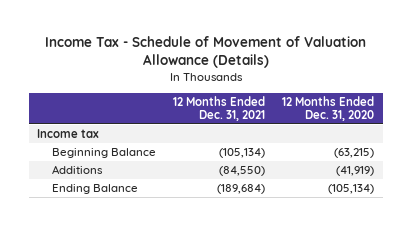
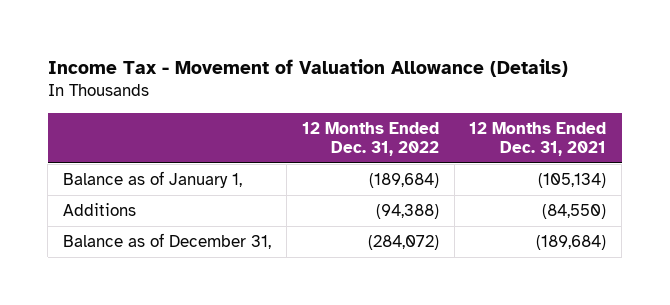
- Income Tax - Schedule of Movement of Valuation Allowance (Details)
+ Income Tax - Movement of Valuation Allowance (Details)
- | 12 Months Ended Dec. 31, 2021 | 12 Months Ended Dec. 31, 2020
+ | 12 Months Ended Dec. 31, 2022 | 12 Months Ended Dec. 31, 2021
- Income tax
- Beginning Balance | (105,134) | (63,215)
+ Balance as of January 1, | (189,684) | (105,134)
- Ending Balance | (189,684) | (105,134)
+ Balance as of December 31, | (284,072) | (189,684)

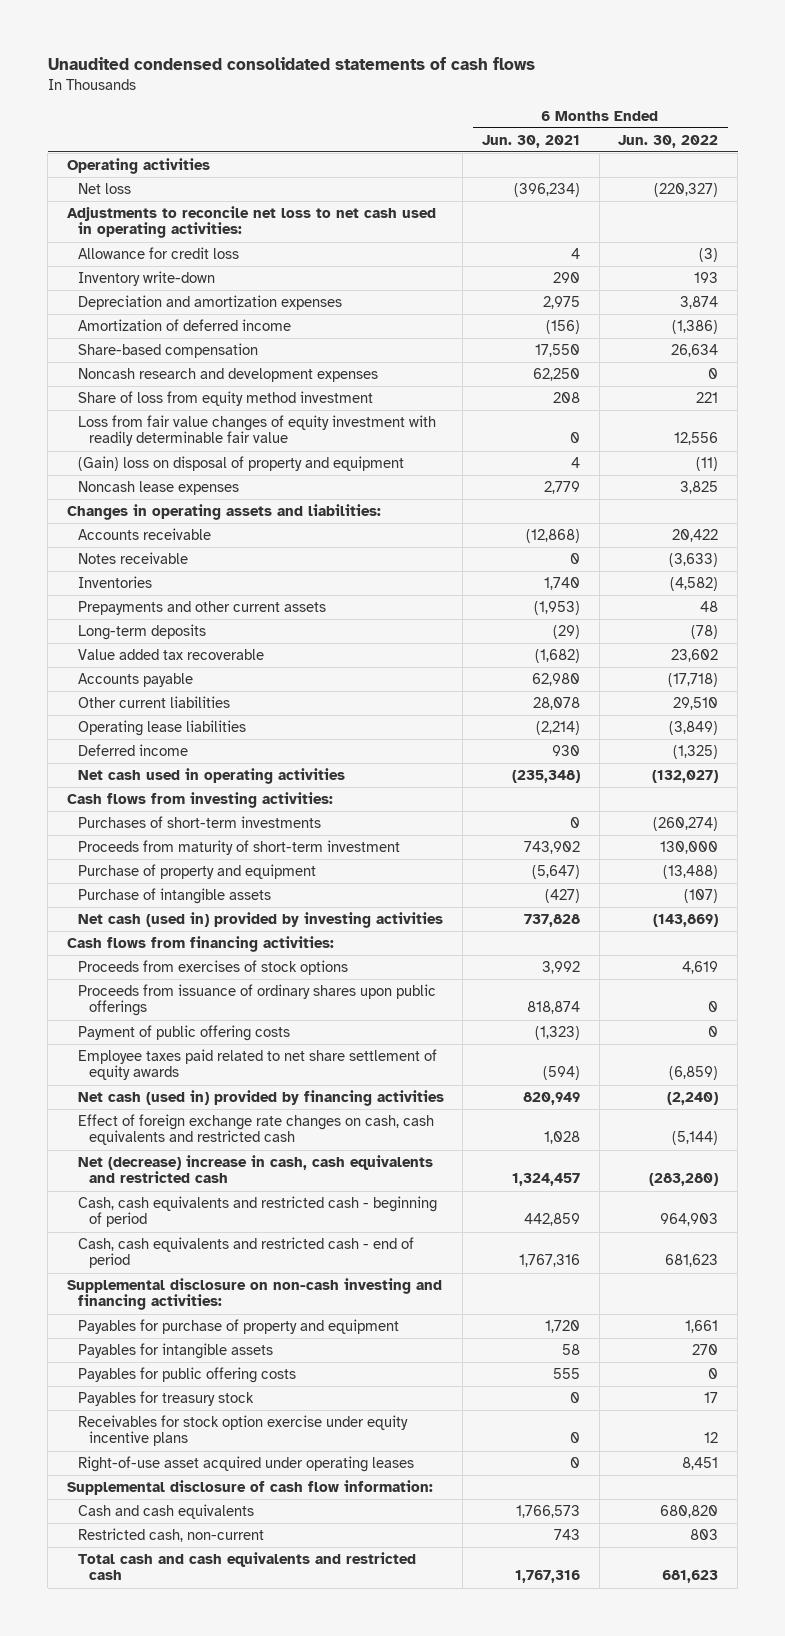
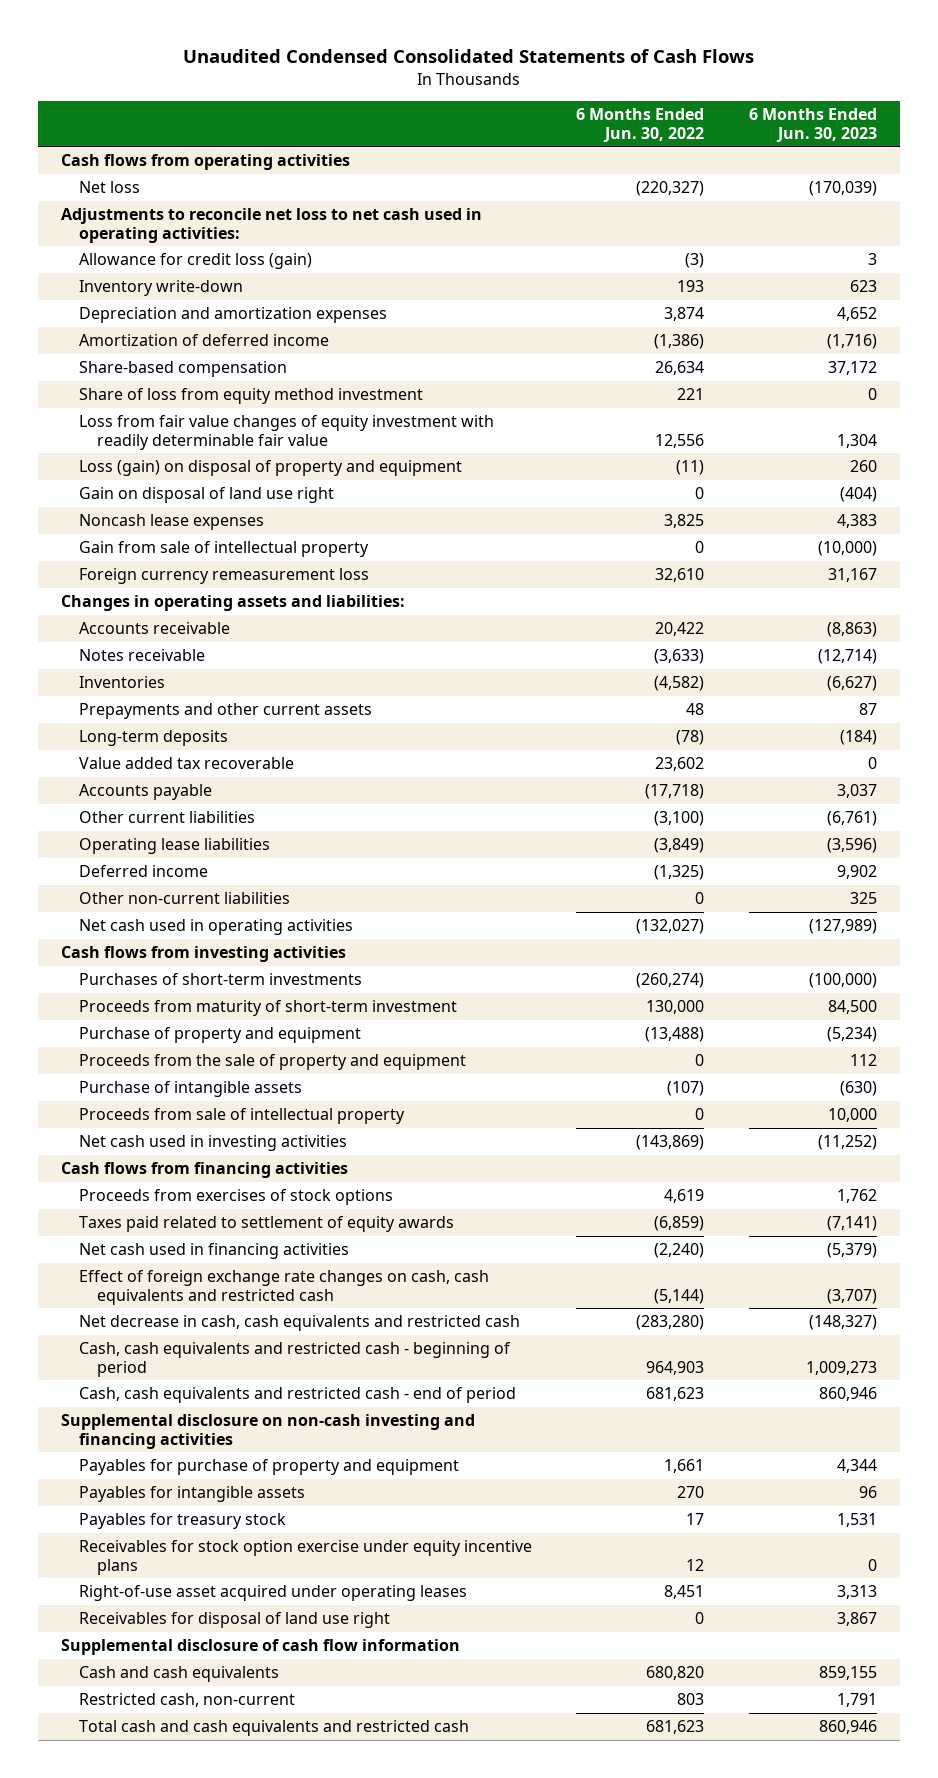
- Unaudited condensed consolidated statements of cash flows
+ Unaudited Condensed Consolidated Statements of Cash Flows
- | 6 Months Ended Jun. 30, 2021 | 6 Months Ended Jun. 30, 2022
+ | 6 Months Ended Jun. 30, 2022 | 6 Months Ended Jun. 30, 2023
- Operating activities
+ Cash flows from operating activities
- Allowance for credit loss | 4 | (3)
+ Allowance for credit loss (gain) | (3) | 3
- Noncash research and development expenses | 62,250 | 0
- (Gain) loss on disposal of property and equipment | 4 | (11)
+ Loss (gain) on disposal of property and equipment | (11) | 260
+ Gain on disposal of land use right | 0 | (404)
+ Gain from sale of intellectual property | 0 | (10,000)
+ Foreign currency remeasurement loss | 32,610 | 31,167
- Other current liabilities | 28,078 | 29,510
+ Other current liabilities | (3,100) | (6,761)
+ Other non-current liabilities | 0 | 325
- Cash flows from investing activities:
+ Cash flows from investing activities
+ Proceeds from the sale of property and equipment | 0 | 112
- Net cash (used in) provided by investing activities | 737,828 | (143,869)
- Cash flows from financing activities:
+ Proceeds from sale of intellectual property | 0 | 10,000
+ Net cash used in investing activities | (143,869) | (11,252)
+ Cash flows from financing activities
- Proceeds from issuance of ordinary shares upon public offerings | 818,874 | 0
- Payment of public offering costs | (1,323) | 0
- Employee taxes paid related to net share settlement of equity awards | (594) | (6,859)
- Net cash (used in) provided by financing activities | 820,949 | (2,240)
+ Taxes paid related to settlement of equity awards | (6,859) | (7,141)
+ Net cash used in financing activities | (2,240) | (5,379)
- Net (decrease) increase in cash, cash equivalents and restricted cash | 1,324,457 | (283,280)
+ Net decrease in cash, cash equivalents and restricted cash | (283,280) | (148,327)
- Supplemental disclosure on non-cash investing and financing activities:
+ Supplemental disclosure on non-cash investing and financing activities
- Payables for public offering costs | 555 | 0
- Supplemental disclosure of cash flow information:
+ Receivables for disposal of land use right | 0 | 3,867
+ Supplemental disclosure of cash flow information

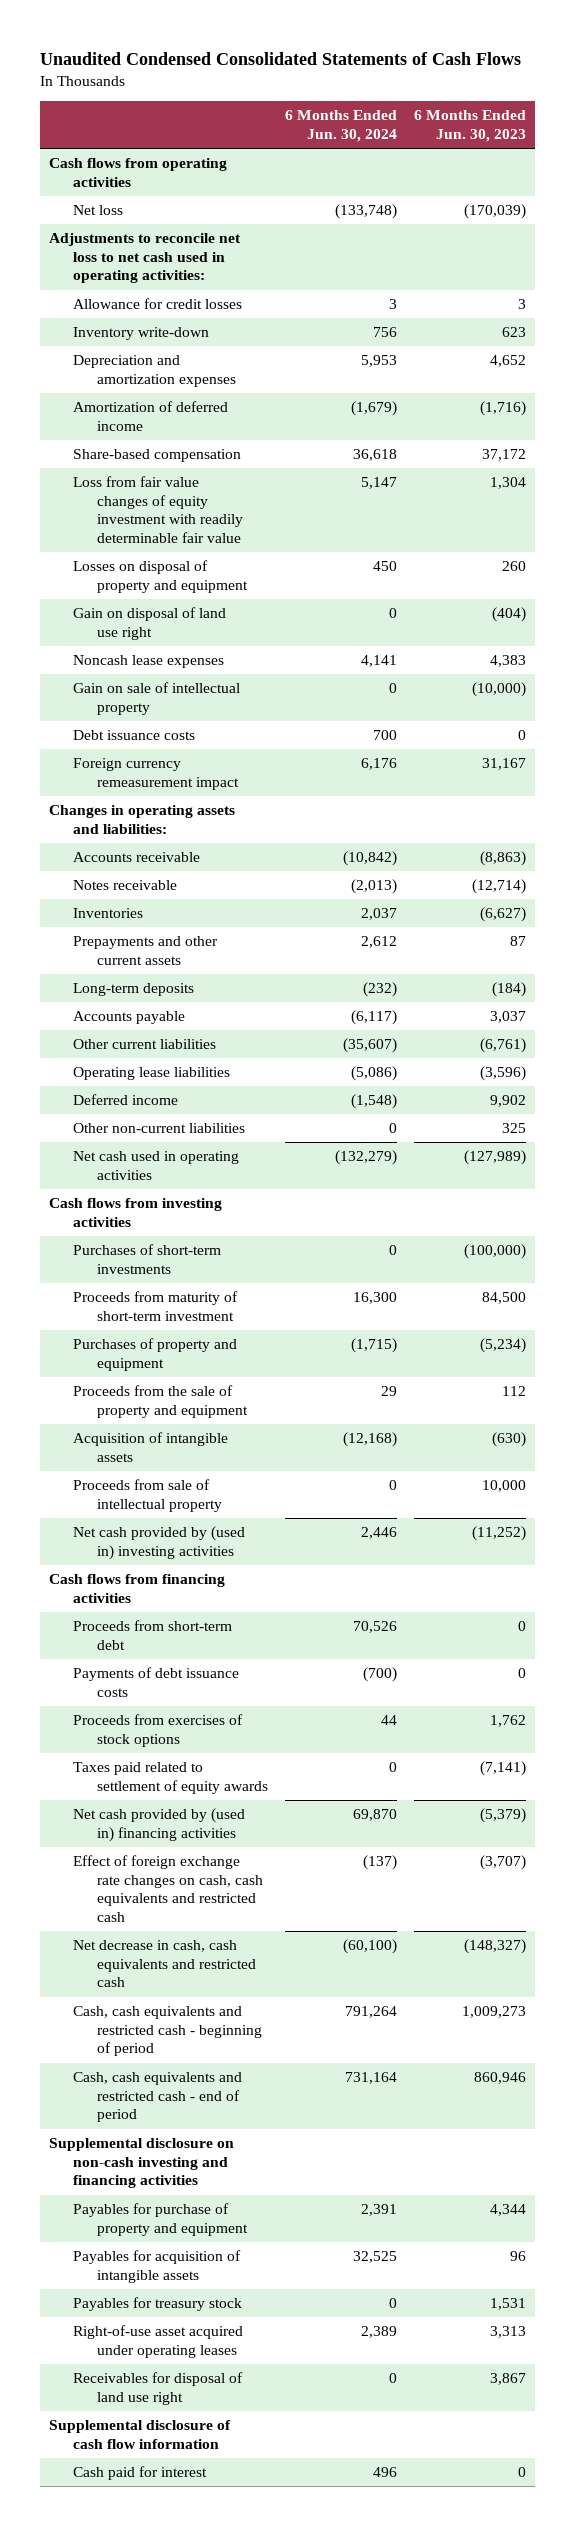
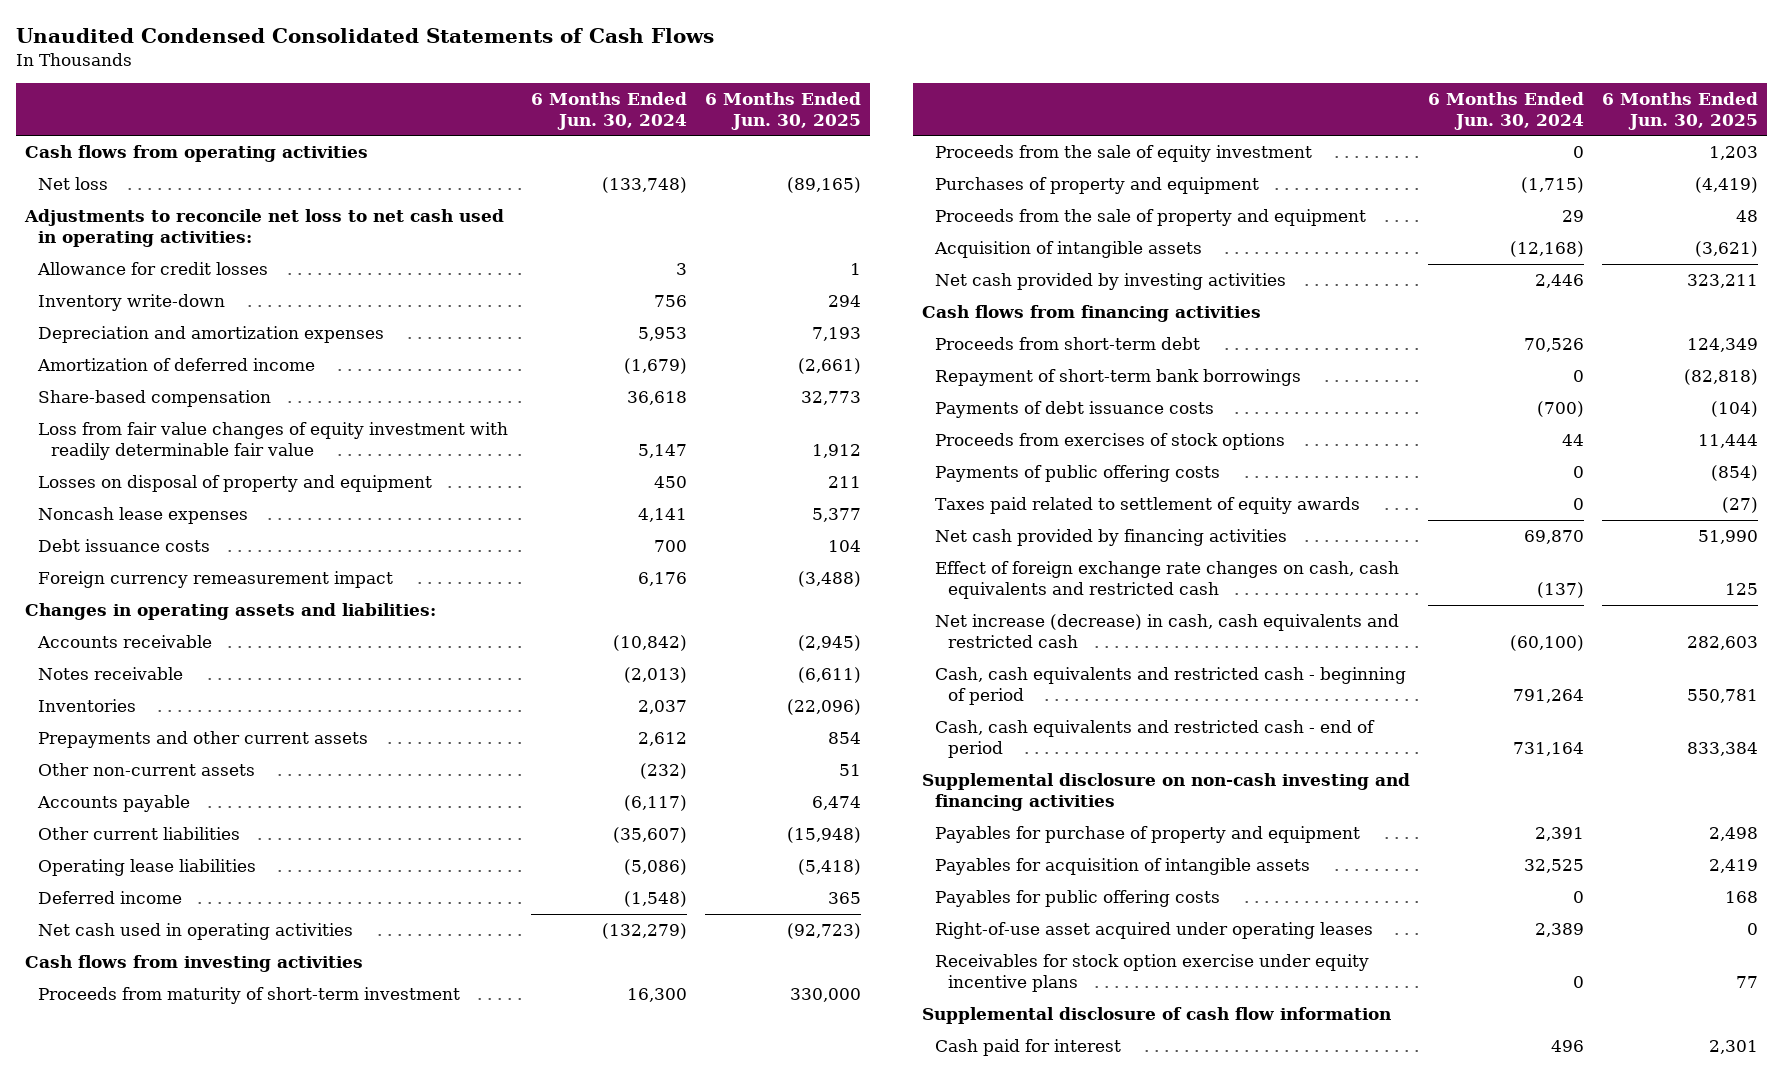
- | 6 Months Ended Jun. 30, 2024 | 6 Months Ended Jun. 30, 2023
+ | 6 Months Ended Jun. 30, 2024 | 6 Months Ended Jun. 30, 2025
- Gain on disposal of land use right | 0 | (404)
- Gain on sale of intellectual property | 0 | (10,000)
- Long-term deposits | (232) | (184)
+ Other non-current assets | (232) | 51
- Other non-current liabilities | 0 | 325
- Purchases of short-term investments | 0 | (100,000)
+ Proceeds from the sale of equity investment | 0 | 1,203
- Proceeds from sale of intellectual property | 0 | 10,000
- Net cash provided by (used in) investing activities | 2,446 | (11,252)
+ Net cash provided by investing activities | 2,446 | 323,211
+ Repayment of short-term bank borrowings | 0 | (82,818)
+ Payments of public offering costs | 0 | (854)
- Net cash provided by (used in) financing activities | 69,870 | (5,379)
+ Net cash provided by financing activities | 69,870 | 51,990
- Net decrease in cash, cash equivalents and restricted cash | (60,100) | (148,327)
+ Net increase (decrease) in cash, cash equivalents and restricted cash | (60,100) | 282,603
- Payables for treasury stock | 0 | 1,531
+ Payables for public offering costs | 0 | 168
- Receivables for disposal of land use right | 0 | 3,867
+ Receivables for stock option exercise under equity incentive plans | 0 | 77

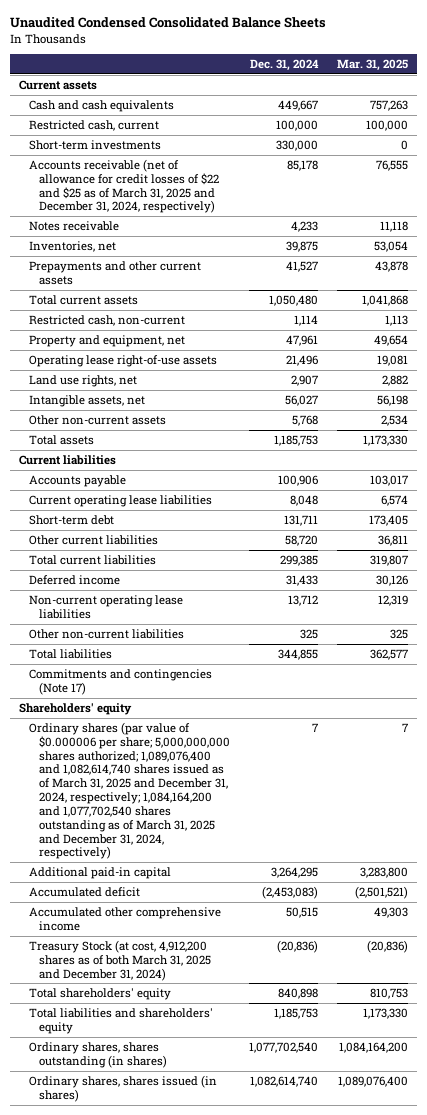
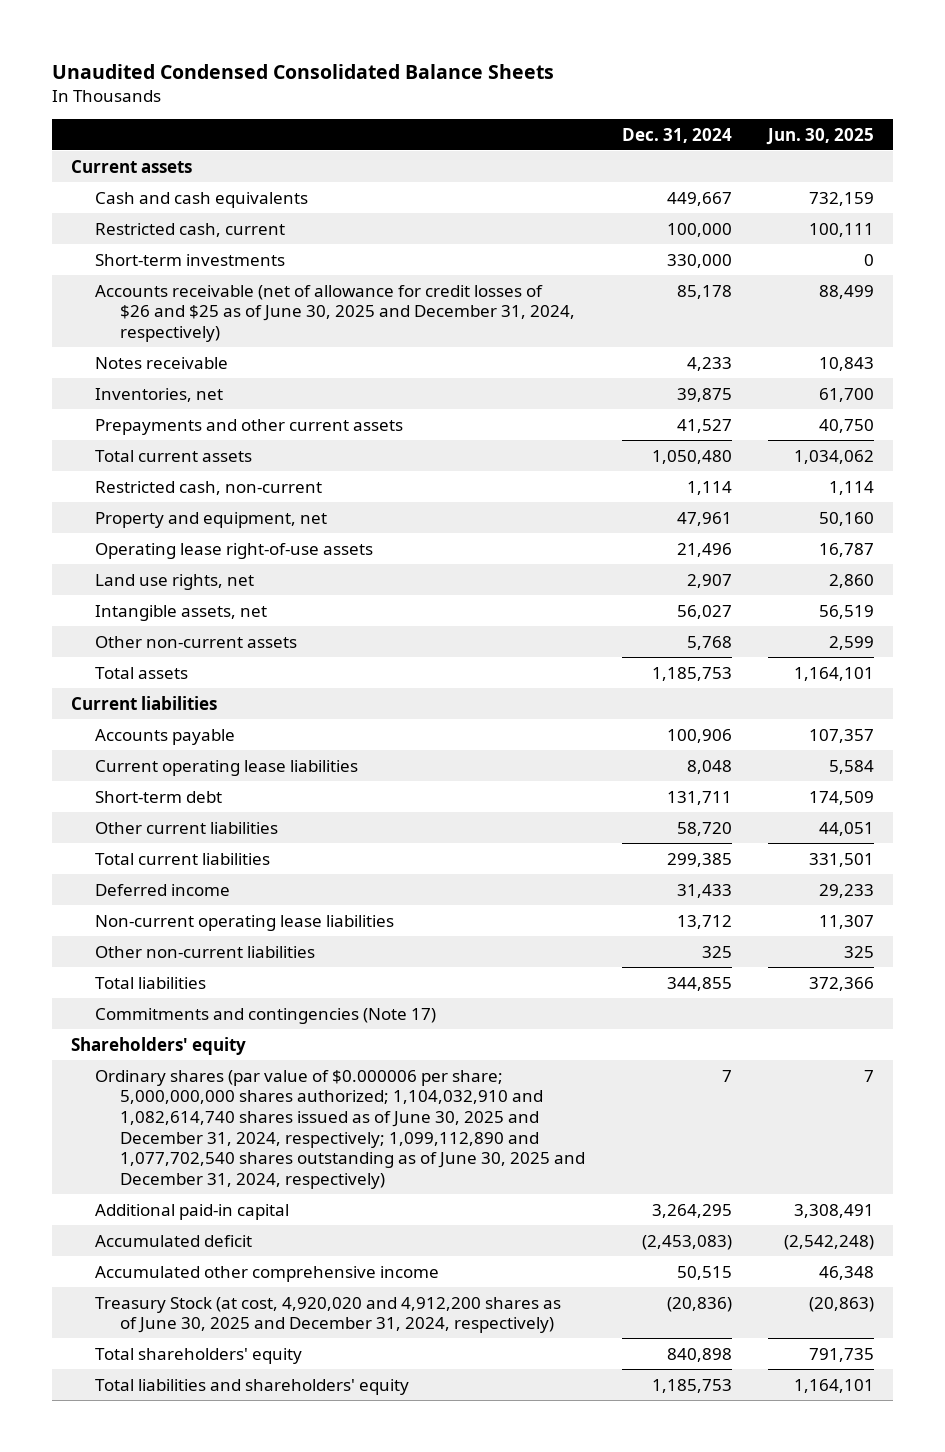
- | Dec. 31, 2024 | Mar. 31, 2025
+ | Dec. 31, 2024 | Jun. 30, 2025
- Accounts receivable (net of allowance for credit losses of $22 and $25 as of March 31, 2025 and December 31, 2024, respectively) | 85,178 | 76,555
+ Accounts receivable (net of allowance for credit losses of $26 and $25 as of June 30, 2025 and December 31, 2024, respectively) | 85,178 | 88,499
- Ordinary shares (par value of $0.000006 per share; 5,000,000,000 shares authorized; 1,089,076,400 and 1,082,614,740 shares issued as of March 31, 2025 and December 31, 2024, respectively; 1,084,164,200 and 1,077,702,540 shares outstanding as of March 31, 2025 and December 31, 2024, respectively) | 7 | 7
+ Ordinary shares (par value of $0.000006 per share; 5,000,000,000 shares authorized; 1,104,032,910 and 1,082,614,740 shares issued as of June 30, 2025 and December 31, 2024, respectively; 1,099,112,890 and 1,077,702,540 shares outstanding as of June 30, 2025 and December 31, 2024, respectively) | 7 | 7
- Treasury Stock (at cost, 4,912,200 shares as of both March 31, 2025 and December 31, 2024) | (20,836) | (20,836)
+ Treasury Stock (at cost, 4,920,020 and 4,912,200 shares as of June 30, 2025 and December 31, 2024, respectively) | (20,836) | (20,863)
- Ordinary shares, shares outstanding (in shares) | 1,077,702,540 | 1,084,164,200
- Ordinary shares, shares issued (in shares) | 1,082,614,740 | 1,089,076,400

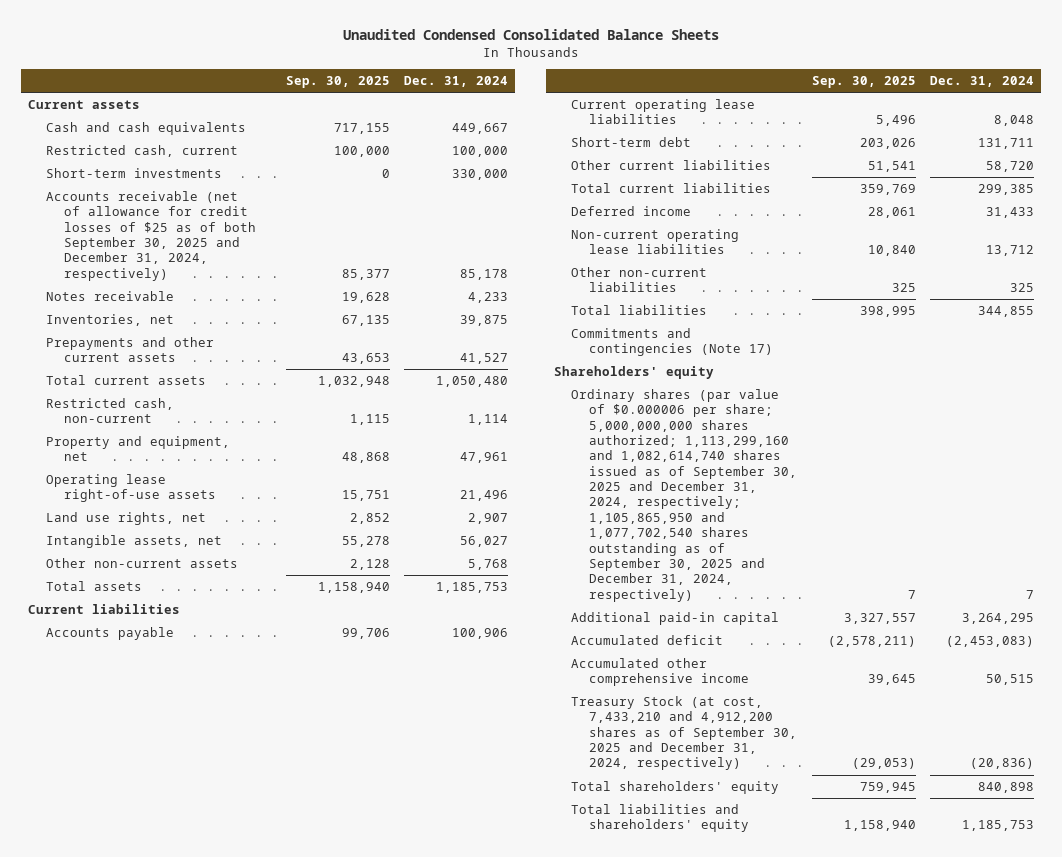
- | Dec. 31, 2024 | Jun. 30, 2025
+ | Sep. 30, 2025 | Dec. 31, 2024
- Accounts receivable (net of allowance for credit losses of $26 and $25 as of June 30, 2025 and December 31, 2024, respectively) | 85,178 | 88,499
+ Accounts receivable (net of allowance for credit losses of $25 as of both September 30, 2025 and December 31, 2024, respectively) | 85,377 | 85,178
- Ordinary shares (par value of $0.000006 per share; 5,000,000,000 shares authorized; 1,104,032,910 and 1,082,614,740 shares issued as of June 30, 2025 and December 31, 2024, respectively; 1,099,112,890 and 1,077,702,540 shares outstanding as of June 30, 2025 and December 31, 2024, respectively) | 7 | 7
+ Ordinary shares (par value of $0.000006 per share; 5,000,000,000 shares authorized; 1,113,299,160 and 1,082,614,740 shares issued as of September 30, 2025 and December 31, 2024, respectively; 1,105,865,950 and 1,077,702,540 shares outstanding as of September 30, 2025 and December 31, 2024, respectively) | 7 | 7
- Treasury Stock (at cost, 4,920,020 and 4,912,200 shares as of June 30, 2025 and December 31, 2024, respectively) | (20,836) | (20,863)
+ Treasury Stock (at cost, 7,433,210 and 4,912,200 shares as of September 30, 2025 and December 31, 2024, respectively) | (29,053) | (20,836)

